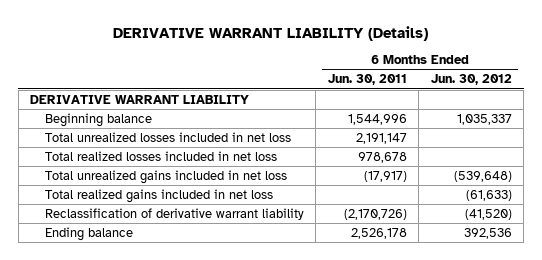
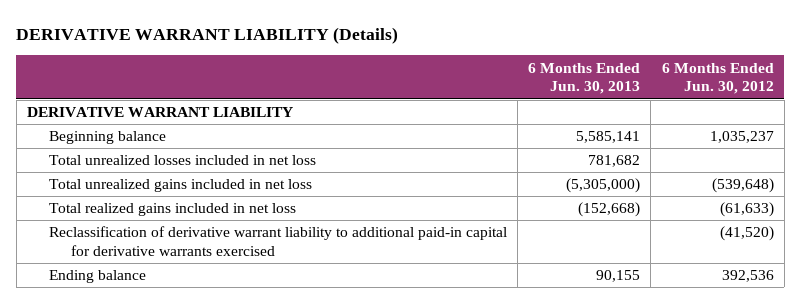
- | 6 Months Ended Jun. 30, 2011 | 6 Months Ended Jun. 30, 2012
+ | 6 Months Ended Jun. 30, 2013 | 6 Months Ended Jun. 30, 2012
- Beginning balance | 1,544,996 | 1,035,337
+ Beginning balance | 5,585,141 | 1,035,237
- Total realized losses included in net loss | 978,678 |
- Reclassification of derivative warrant liability | (2,170,726) | (41,520)
+ Reclassification of derivative warrant liability to additional paid-in capital for derivative warrants exercised | | (41,520)

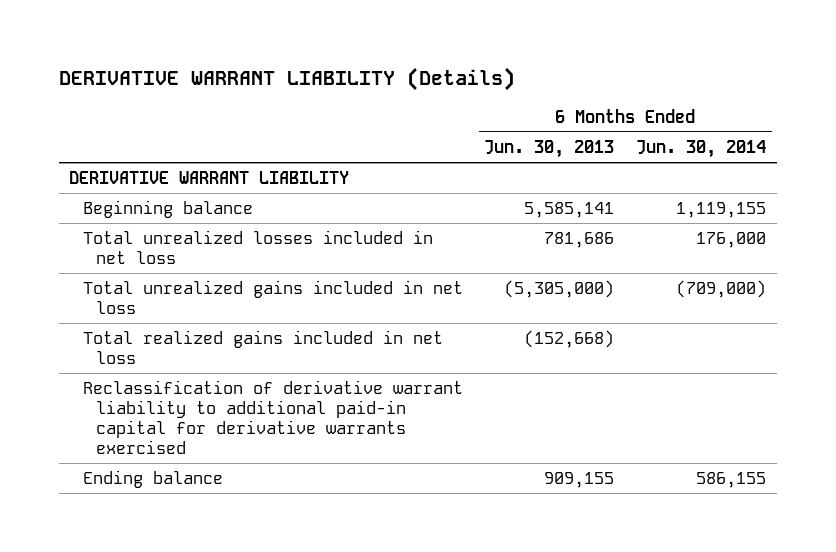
- | 6 Months Ended Jun. 30, 2013 | 6 Months Ended Jun. 30, 2012
+ | 6 Months Ended Jun. 30, 2013 | 6 Months Ended Jun. 30, 2014
- Total unrealized losses included in net loss | 781,682 |
+ Total unrealized losses included in net loss | 781,686 | 176,000
- Ending balance | 90,155 | 392,536
+ Ending balance | 909,155 | 586,155

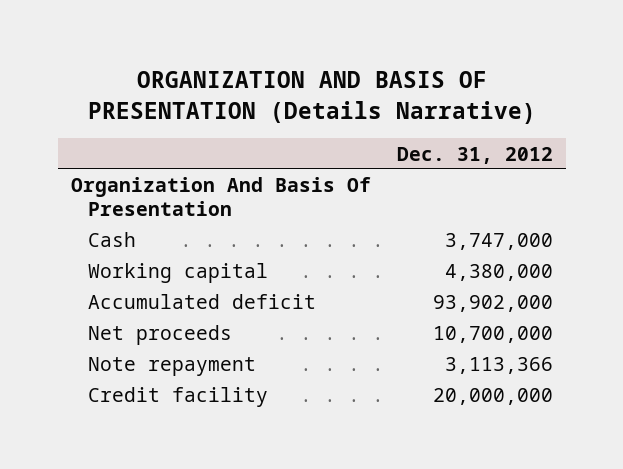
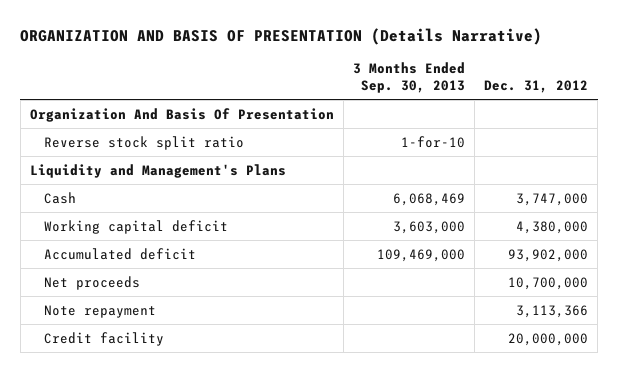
- | Dec. 31, 2012
+ | 3 Months Ended Sep. 30, 2013 | Dec. 31, 2012
+ Reverse stock split ratio | 1-for-10 |
+ Liquidity and Management's Plans
- Working capital | 4,380,000
+ Working capital deficit | 3,603,000 | 4,380,000

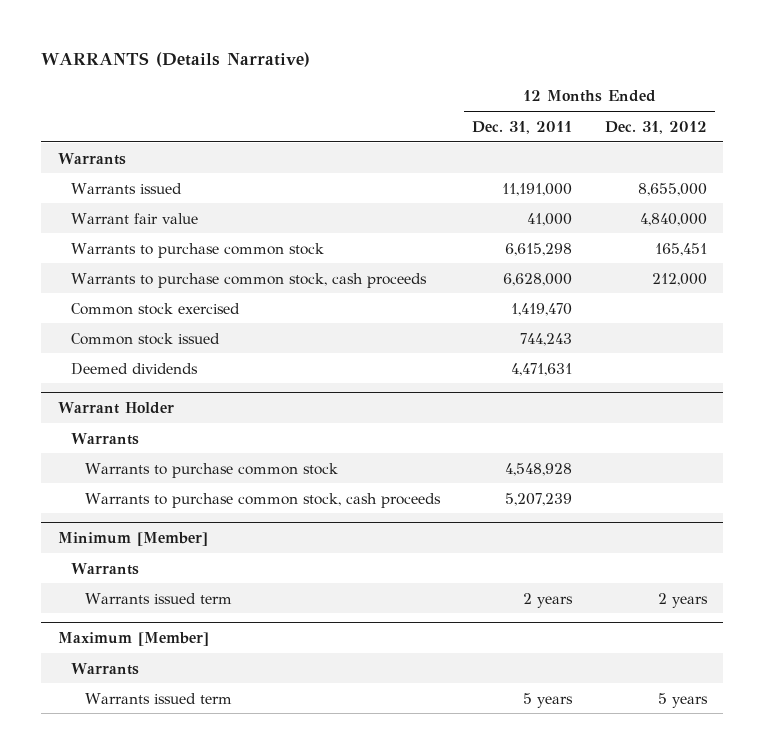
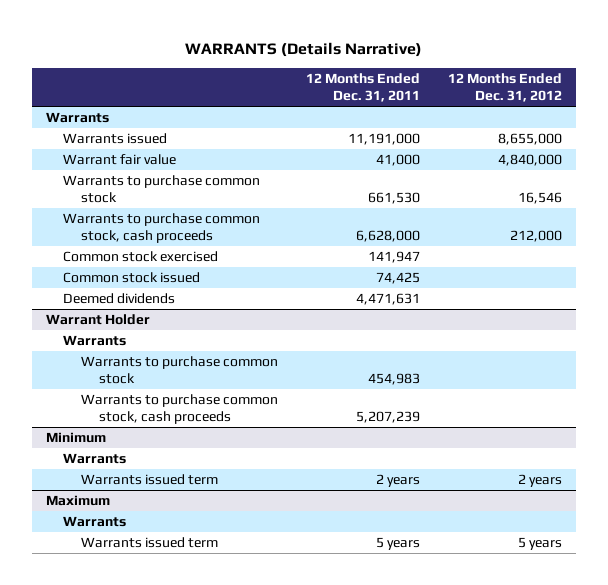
- Warrants to purchase common stock | 6,615,298 | 165,451
+ Warrants to purchase common stock | 661,530 | 16,546
- Common stock exercised | 1,419,470 |
- Common stock issued | 744,243 |
+ Common stock exercised | 141,947 |
+ Common stock issued | 74,425 |
@ Warrant Holder
- Warrants to purchase common stock | 4,548,928 |
+ Warrants to purchase common stock | 454,983 |
- Minimum [Member]
+ Minimum
- Maximum [Member]
+ Maximum

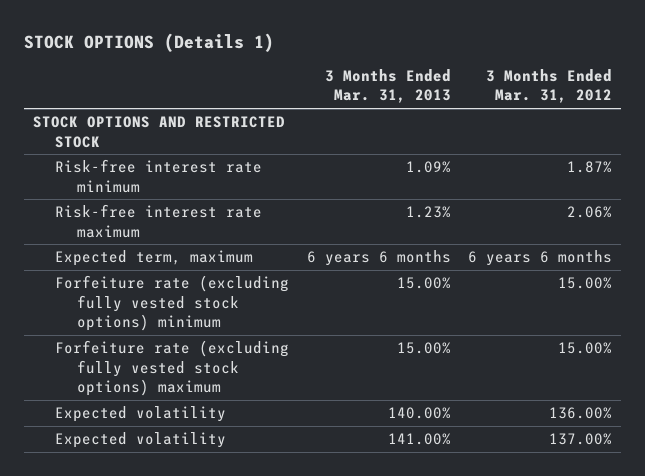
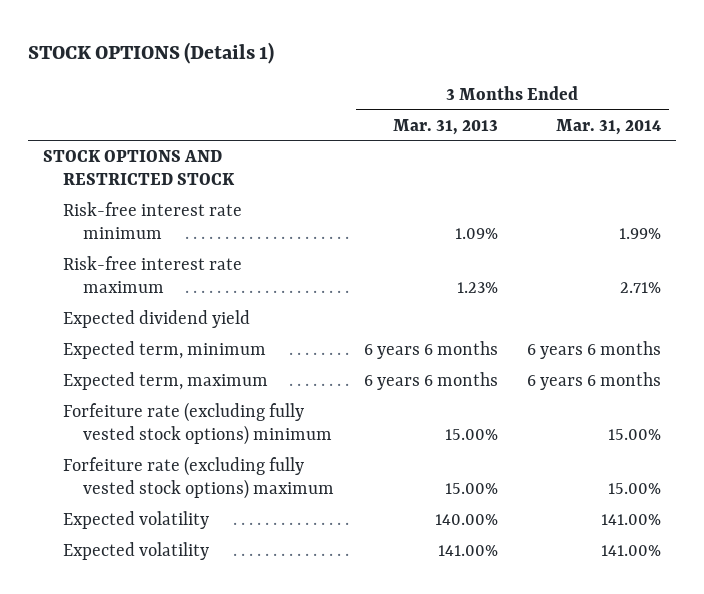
- | 3 Months Ended Mar. 31, 2013 | 3 Months Ended Mar. 31, 2012
+ | 3 Months Ended Mar. 31, 2013 | 3 Months Ended Mar. 31, 2014
+ Expected dividend yield
+ Expected term, minimum | 6 years 6 months | 6 years 6 months

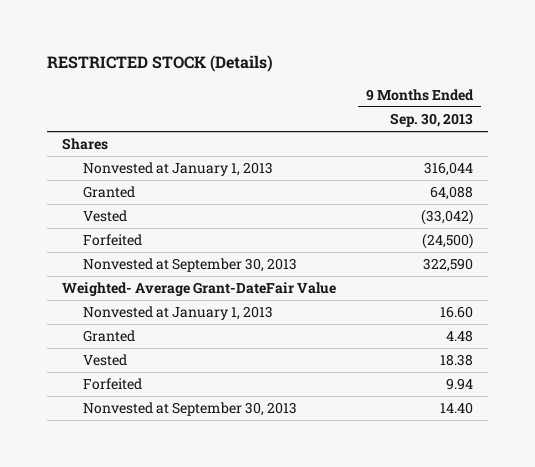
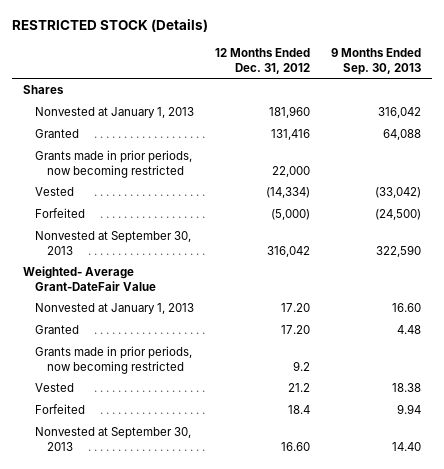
- | 9 Months Ended Sep. 30, 2013
+ | 12 Months Ended Dec. 31, 2012 | 9 Months Ended Sep. 30, 2013
- Nonvested at January 1, 2013 | 316,044
+ Nonvested at January 1, 2013 | 181,960 | 316,042
+ Grants made in prior periods, now becoming restricted | 22,000 |
+ Grants made in prior periods, now becoming restricted | 9.2 |

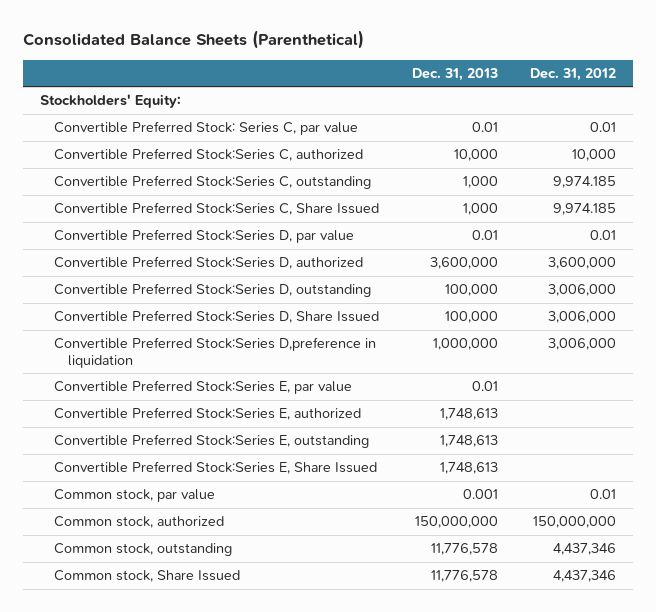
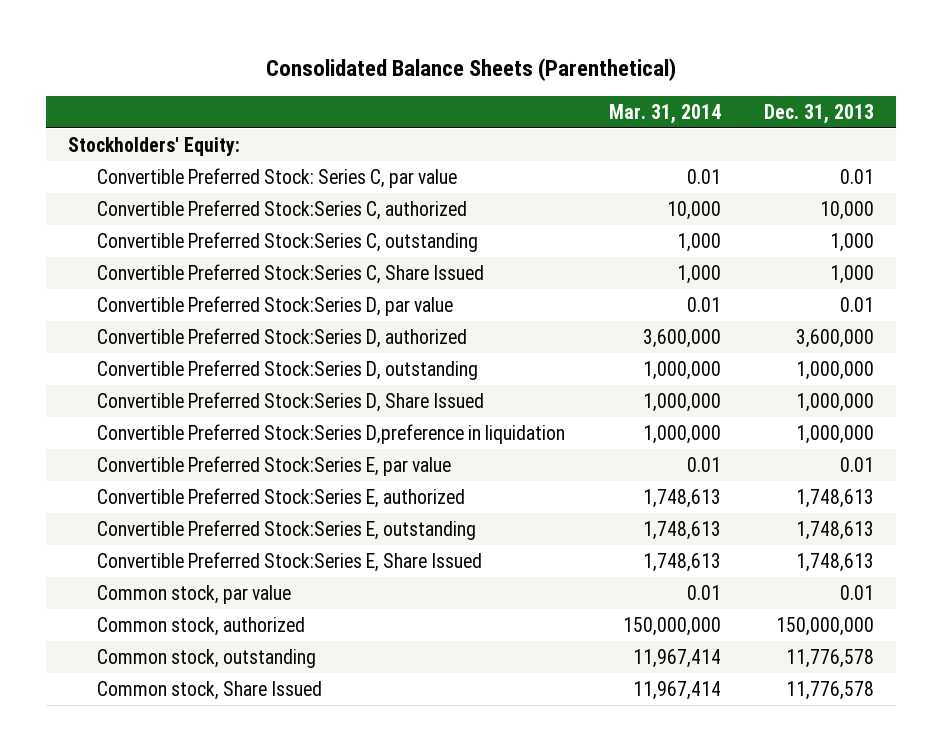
- | Dec. 31, 2013 | Dec. 31, 2012
+ | Mar. 31, 2014 | Dec. 31, 2013
- Convertible Preferred Stock:Series D, outstanding | 100,000 | 3,006,000
- Convertible Preferred Stock:Series D, Share Issued | 100,000 | 3,006,000
+ Convertible Preferred Stock:Series D, outstanding | 1,000,000 | 1,000,000
+ Convertible Preferred Stock:Series D, Share Issued | 1,000,000 | 1,000,000
- Common stock, par value | 0.001 | 0.01
+ Common stock, par value | 0.01 | 0.01

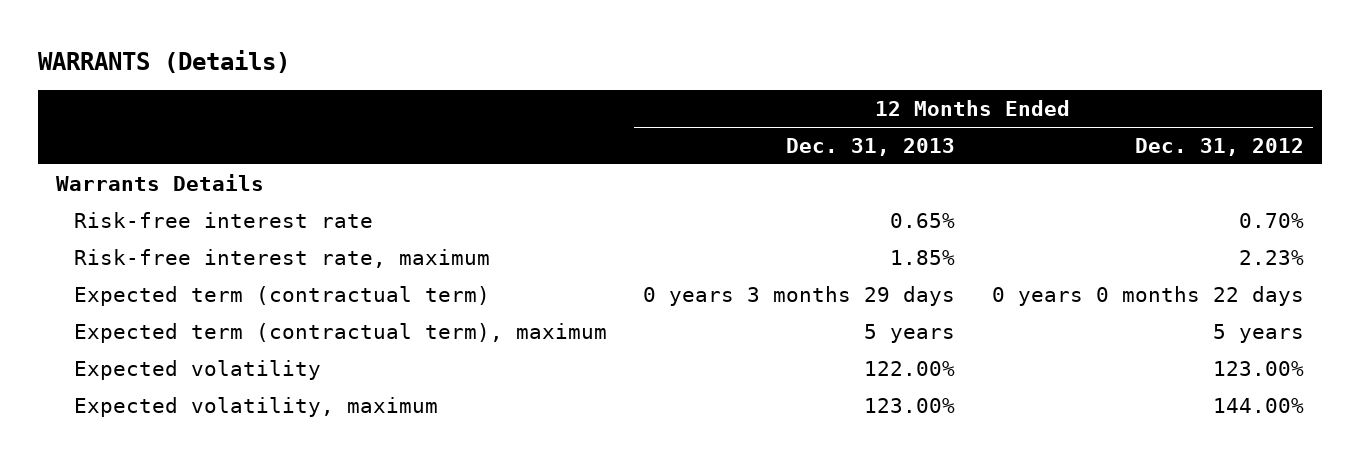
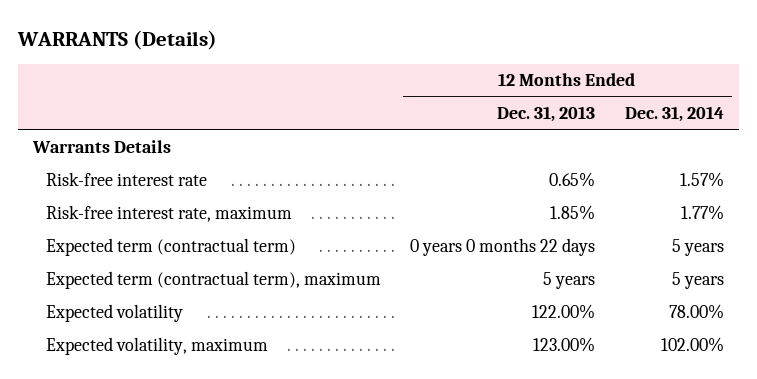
- | 12 Months Ended Dec. 31, 2013 | 12 Months Ended Dec. 31, 2012
+ | 12 Months Ended Dec. 31, 2013 | 12 Months Ended Dec. 31, 2014
- Expected term (contractual term) | 0 years 3 months 29 days | 0 years 0 months 22 days
+ Expected term (contractual term) | 0 years 0 months 22 days | 5 years

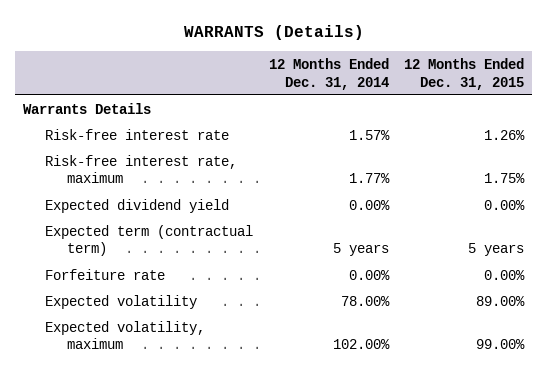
- | 12 Months Ended Dec. 31, 2013 | 12 Months Ended Dec. 31, 2014
+ | 12 Months Ended Dec. 31, 2014 | 12 Months Ended Dec. 31, 2015
+ Expected dividend yield | 0.00% | 0.00%
- Expected term (contractual term), maximum | 5 years | 5 years
+ Forfeiture rate | 0.00% | 0.00%

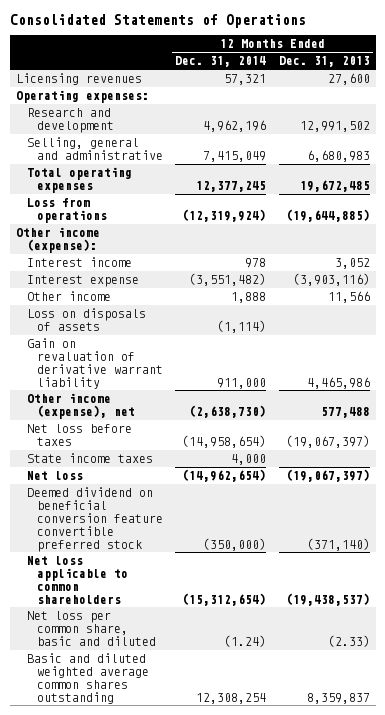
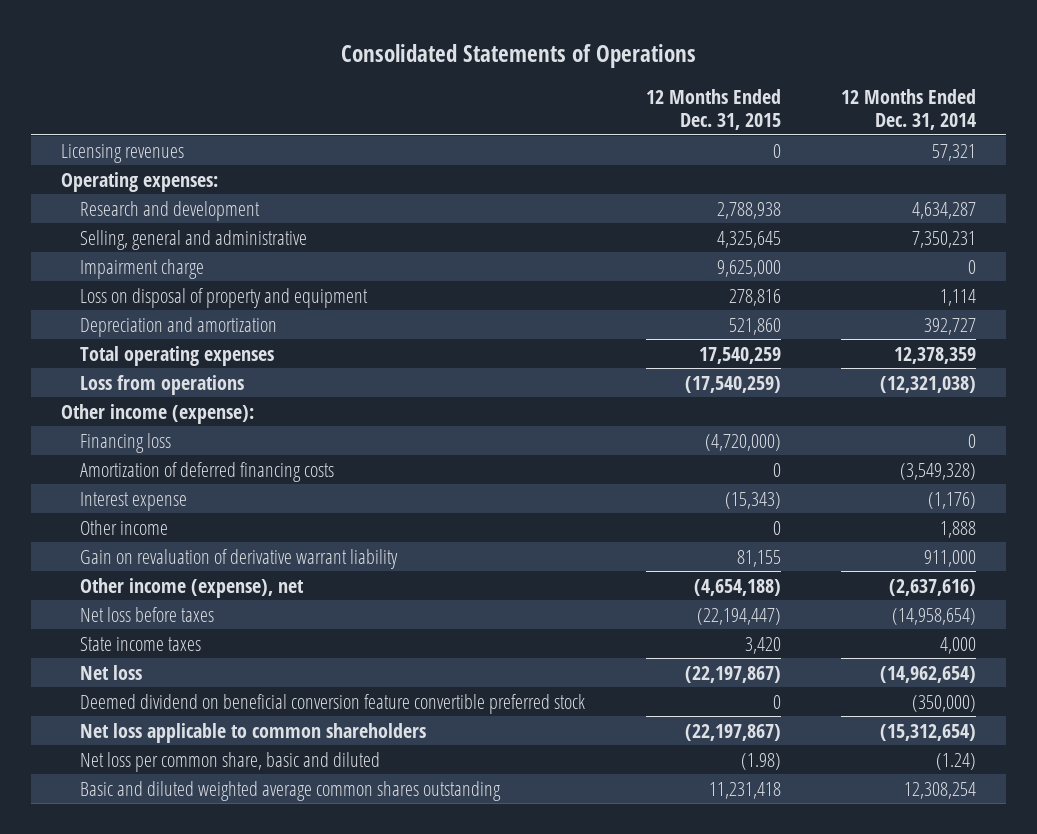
- | 12 Months Ended Dec. 31, 2014 | 12 Months Ended Dec. 31, 2013
+ | 12 Months Ended Dec. 31, 2015 | 12 Months Ended Dec. 31, 2014
- Research and development | 4,962,196 | 12,991,502
- Selling, general and administrative | 7,415,049 | 6,680,983
- Total operating expenses | 12,377,245 | 19,672,485
- Loss from operations | (12,319,924) | (19,644,885)
+ Research and development | 2,788,938 | 4,634,287
+ Selling, general and administrative | 4,325,645 | 7,350,231
+ Impairment charge | 9,625,000 | 0
+ Loss on disposal of property and equipment | 278,816 | 1,114
+ Depreciation and amortization | 521,860 | 392,727
+ Total operating expenses | 17,540,259 | 12,378,359
+ Loss from operations | (17,540,259) | (12,321,038)
- Interest income | 978 | 3,052
- Interest expense | (3,551,482) | (3,903,116)
+ Financing loss | (4,720,000) | 0
+ Amortization of deferred financing costs | 0 | (3,549,328)
+ Interest expense | (15,343) | (1,176)
- Loss on disposals of assets | (1,114) |
- Other income (expense), net | (2,638,730) | 577,488
+ Other income (expense), net | (4,654,188) | (2,637,616)

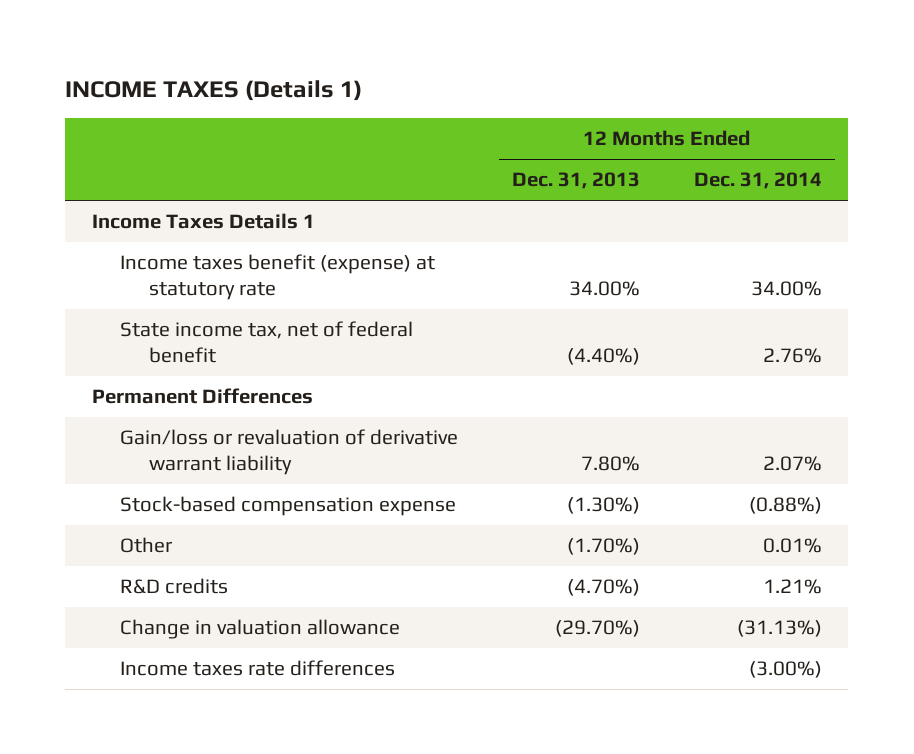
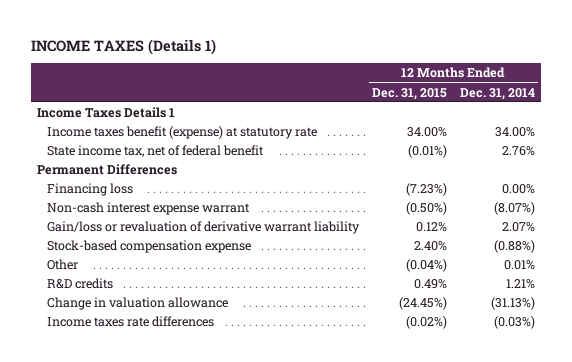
- | 12 Months Ended Dec. 31, 2013 | 12 Months Ended Dec. 31, 2014
+ | 12 Months Ended Dec. 31, 2015 | 12 Months Ended Dec. 31, 2014
+ Financing loss | (7.23%) | 0.00%
+ Non-cash interest expense warrant | (0.50%) | (8.07%)
- Income taxes rate differences | | (3.00%)
+ Income taxes rate differences | (0.02%) | (0.03%)

